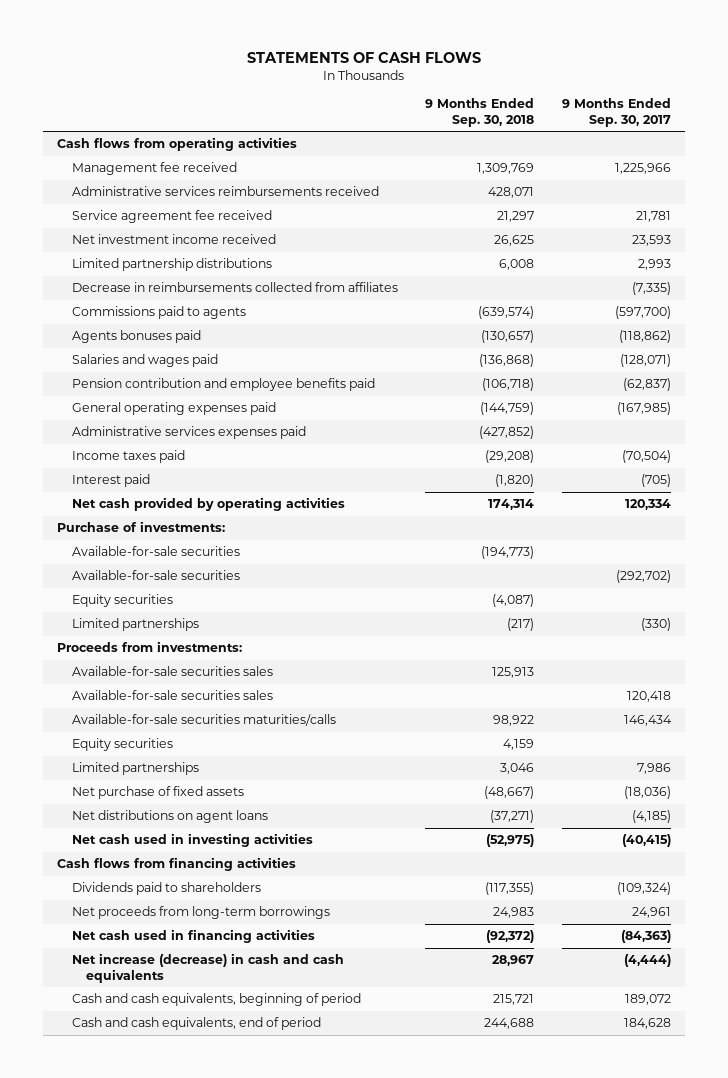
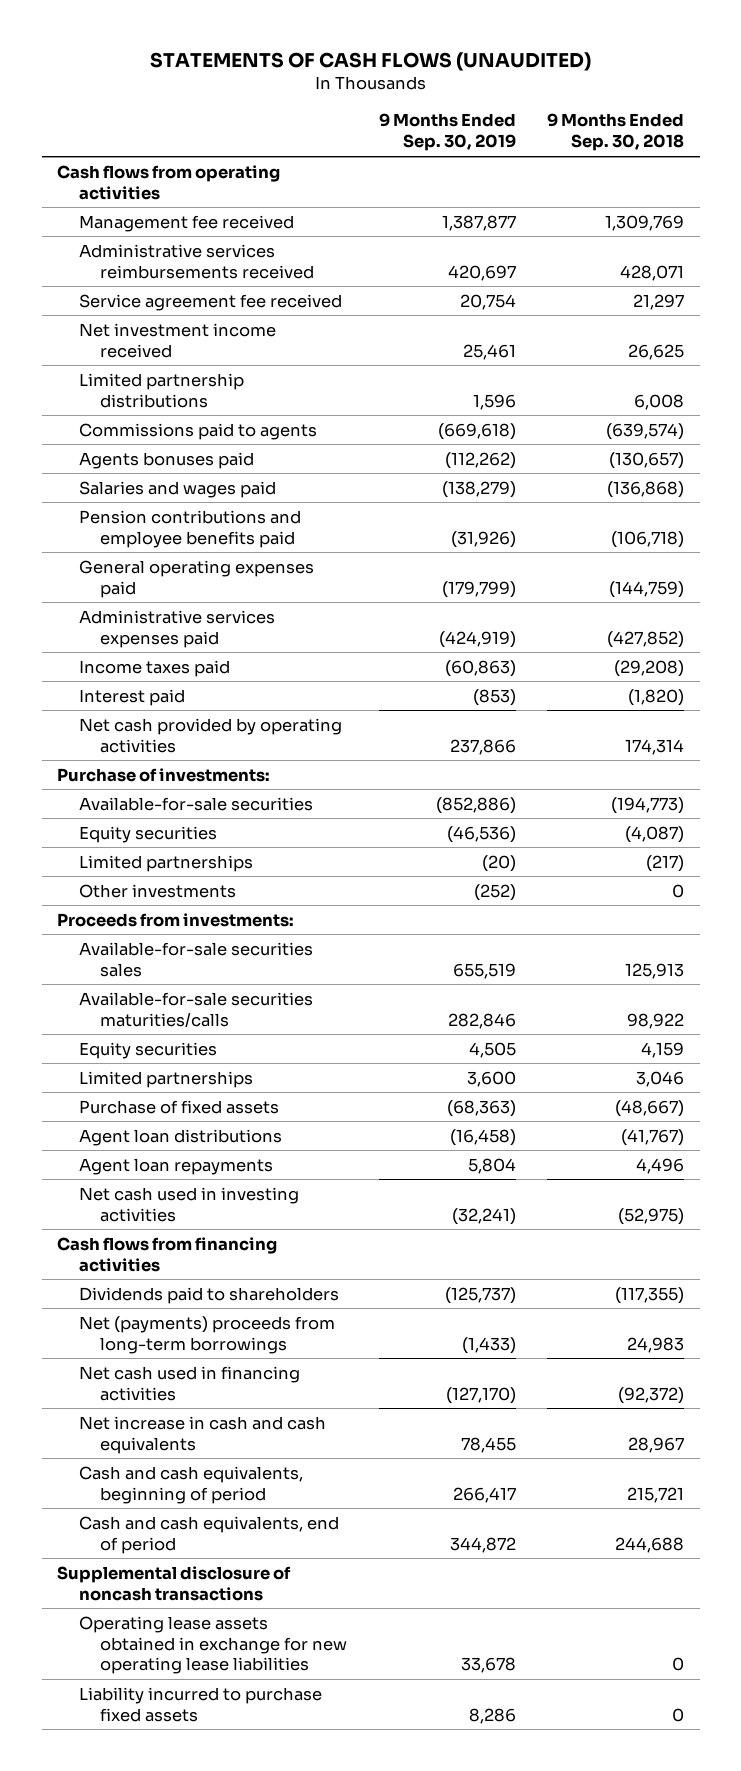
- STATEMENTS OF CASH FLOWS
+ STATEMENTS OF CASH FLOWS (UNAUDITED)
- | 9 Months Ended Sep. 30, 2018 | 9 Months Ended Sep. 30, 2017
+ | 9 Months Ended Sep. 30, 2019 | 9 Months Ended Sep. 30, 2018
- Decrease in reimbursements collected from affiliates | | (7,335)
- Pension contribution and employee benefits paid | (106,718) | (62,837)
+ Pension contributions and employee benefits paid | (31,926) | (106,718)
- Available-for-sale securities | | (292,702)
+ Other investments | (252) | 0
- Available-for-sale securities sales | | 120,418
- Net purchase of fixed assets | (48,667) | (18,036)
- Net distributions on agent loans | (37,271) | (4,185)
+ Purchase of fixed assets | (68,363) | (48,667)
+ Agent loan distributions | (16,458) | (41,767)
+ Agent loan repayments | 5,804 | 4,496
- Net proceeds from long-term borrowings | 24,983 | 24,961
+ Net (payments) proceeds from long-term borrowings | (1,433) | 24,983
- Net increase (decrease) in cash and cash equivalents | 28,967 | (4,444)
+ Net increase in cash and cash equivalents | 78,455 | 28,967
+ Supplemental disclosure of noncash transactions
+ Operating lease assets obtained in exchange for new operating lease liabilities | 33,678 | 0
+ Liability incurred to purchase fixed assets | 8,286 | 0

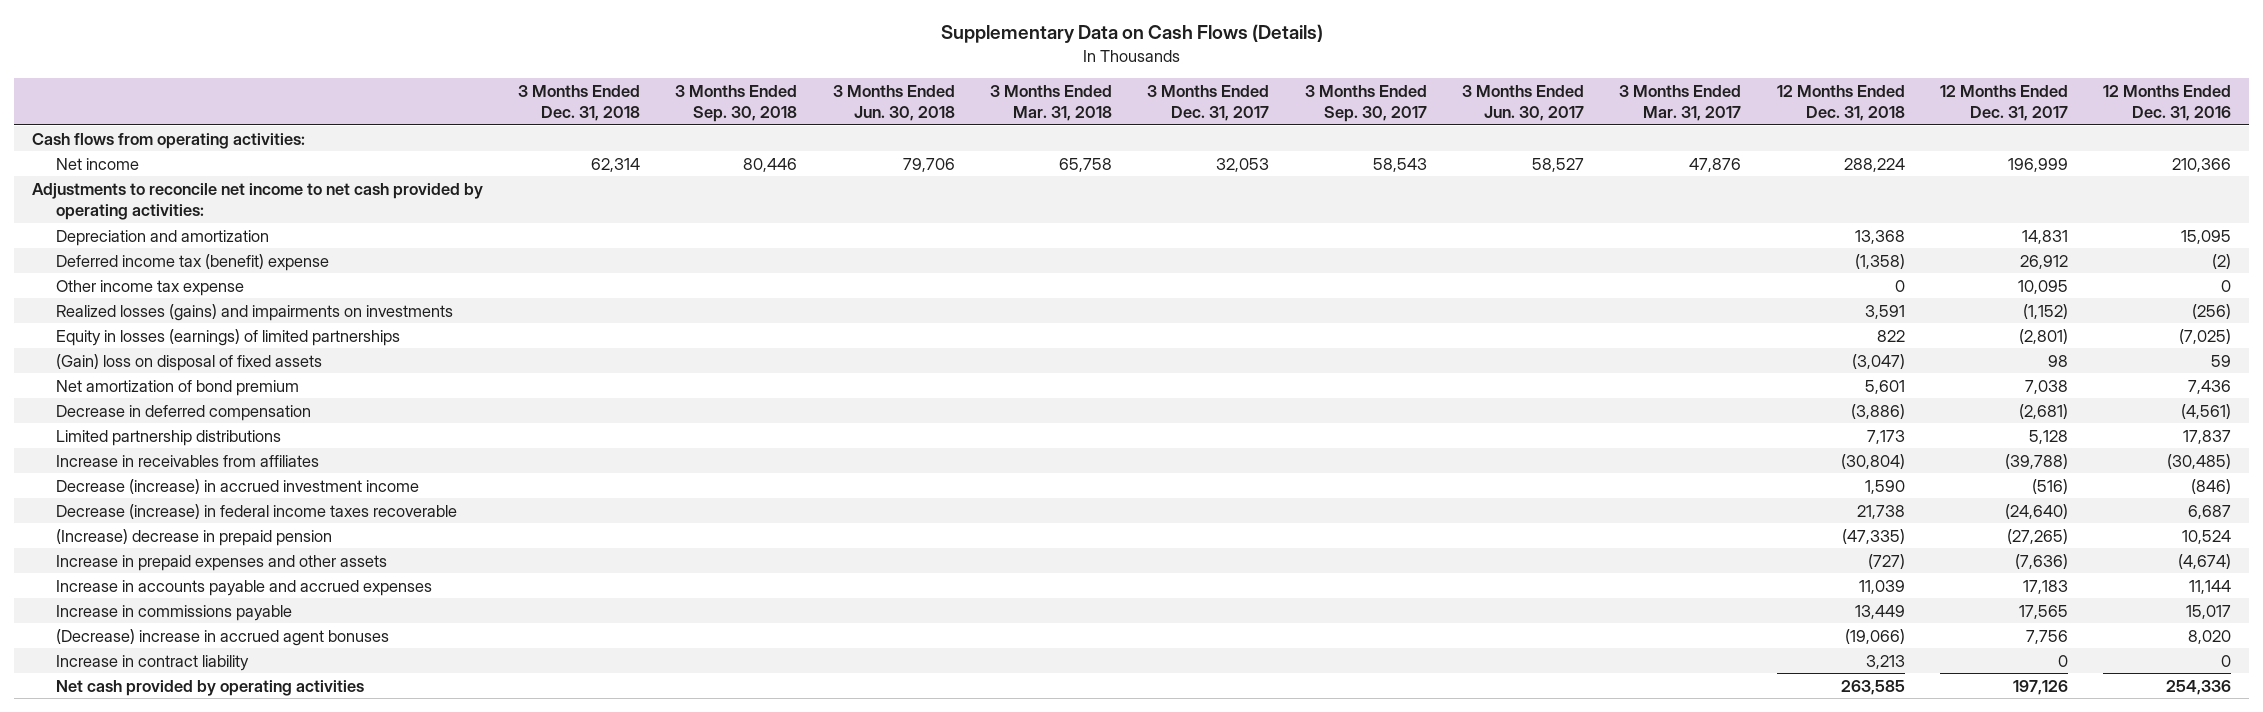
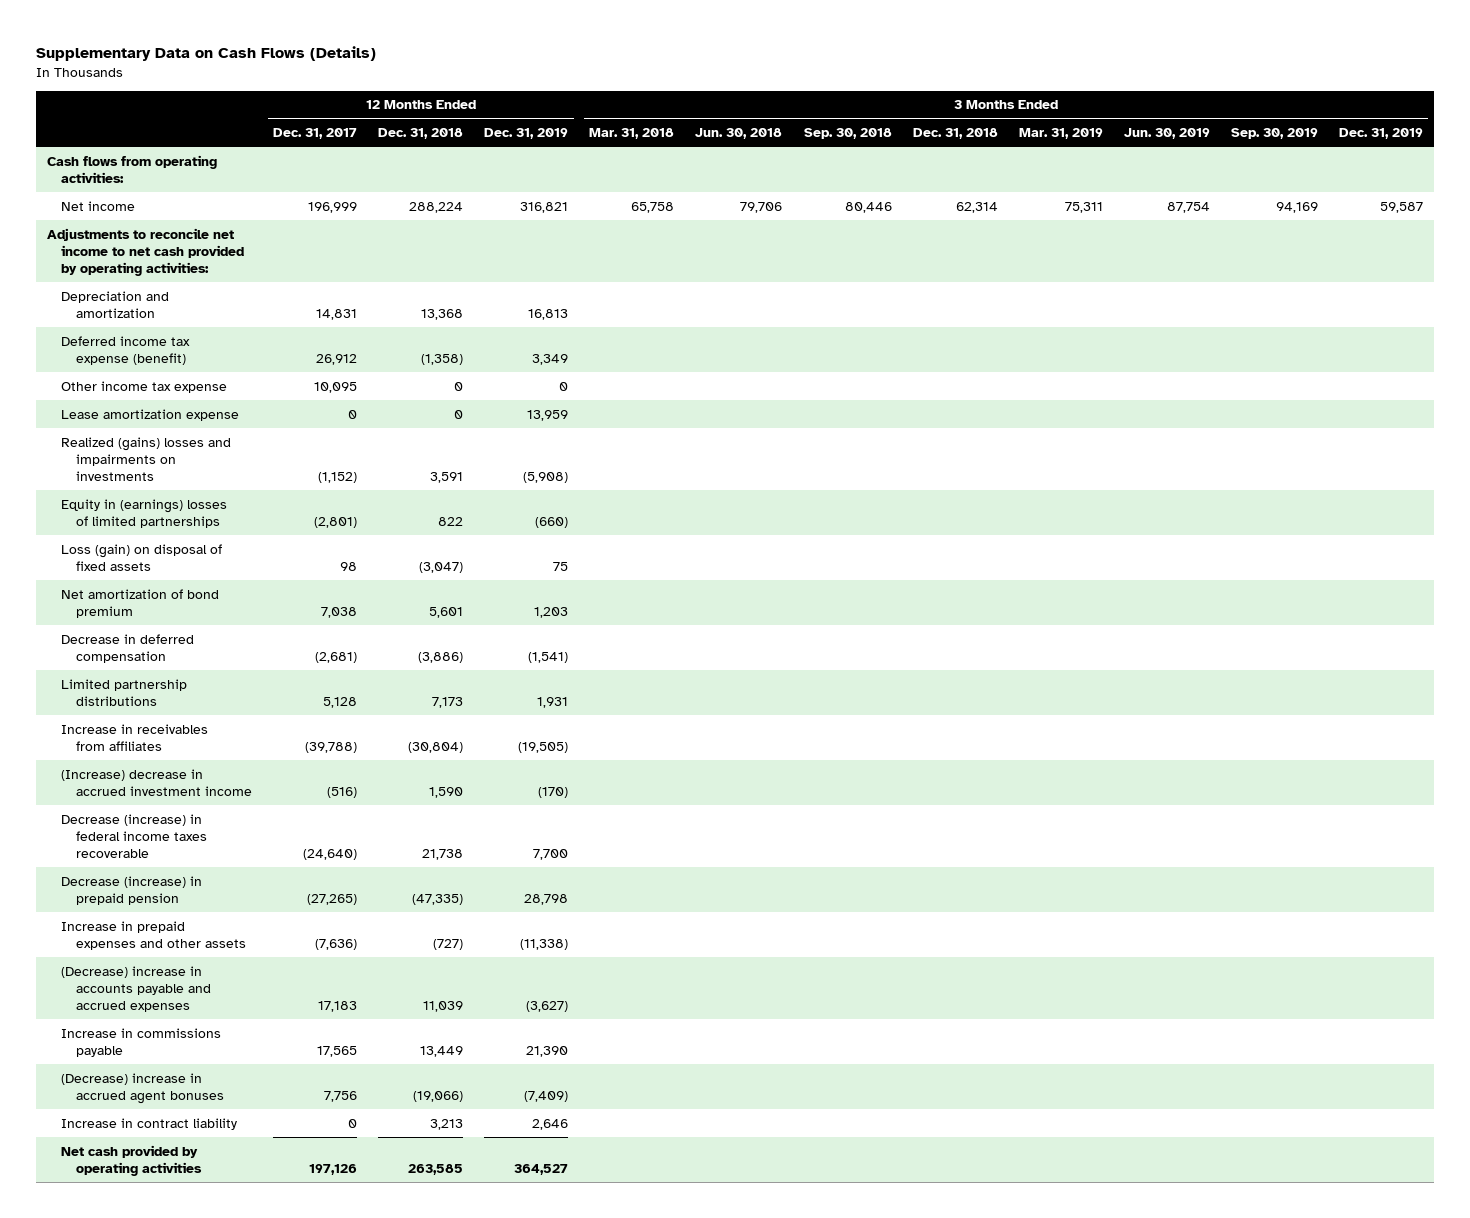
- | 3 Months Ended Dec. 31, 2018 | 3 Months Ended Sep. 30, 2018 | 3 Months Ended Jun. 30, 2018 | 3 Months Ended Mar. 31, 2018 | 3 Months Ended Dec. 31, 2017 | 3 Months Ended Sep. 30, 2017 | 3 Months Ended Jun. 30, 2017 | 3 Months Ended Mar. 31, 2017 | 12 Months Ended Dec. 31, 2018 | 12 Months Ended Dec. 31, 2017 | 12 Months Ended Dec. 31, 2016
+ | 12 Months Ended Dec. 31, 2017 | 12 Months Ended Dec. 31, 2018 | 12 Months Ended Dec. 31, 2019 | 3 Months Ended Mar. 31, 2018 | 3 Months Ended Jun. 30, 2018 | 3 Months Ended Sep. 30, 2018 | 3 Months Ended Dec. 31, 2018 | 3 Months Ended Mar. 31, 2019 | 3 Months Ended Jun. 30, 2019 | 3 Months Ended Sep. 30, 2019 | 3 Months Ended Dec. 31, 2019
- Deferred income tax (benefit) expense | | | | | | | | | (1,358) | 26,912 | (2)
+ Deferred income tax expense (benefit) | 26,912 | (1,358) | 3,349 | | | | | | | |
- Realized losses (gains) and impairments on investments | | | | | | | | | 3,591 | (1,152) | (256)
- Equity in losses (earnings) of limited partnerships | | | | | | | | | 822 | (2,801) | (7,025)
- (Gain) loss on disposal of fixed assets | | | | | | | | | (3,047) | 98 | 59
+ Lease amortization expense | 0 | 0 | 13,959 | | | | | | | |
+ Realized (gains) losses and impairments on investments | (1,152) | 3,591 | (5,908) | | | | | | | |
+ Equity in (earnings) losses of limited partnerships | (2,801) | 822 | (660) | | | | | | | |
+ Loss (gain) on disposal of fixed assets | 98 | (3,047) | 75 | | | | | | | |
- Decrease (increase) in accrued investment income | | | | | | | | | 1,590 | (516) | (846)
+ (Increase) decrease in accrued investment income | (516) | 1,590 | (170) | | | | | | | |
- (Increase) decrease in prepaid pension | | | | | | | | | (47,335) | (27,265) | 10,524
+ Decrease (increase) in prepaid pension | (27,265) | (47,335) | 28,798 | | | | | | | |
- Increase in accounts payable and accrued expenses | | | | | | | | | 11,039 | 17,183 | 11,144
+ (Decrease) increase in accounts payable and accrued expenses | 17,183 | 11,039 | (3,627) | | | | | | | |

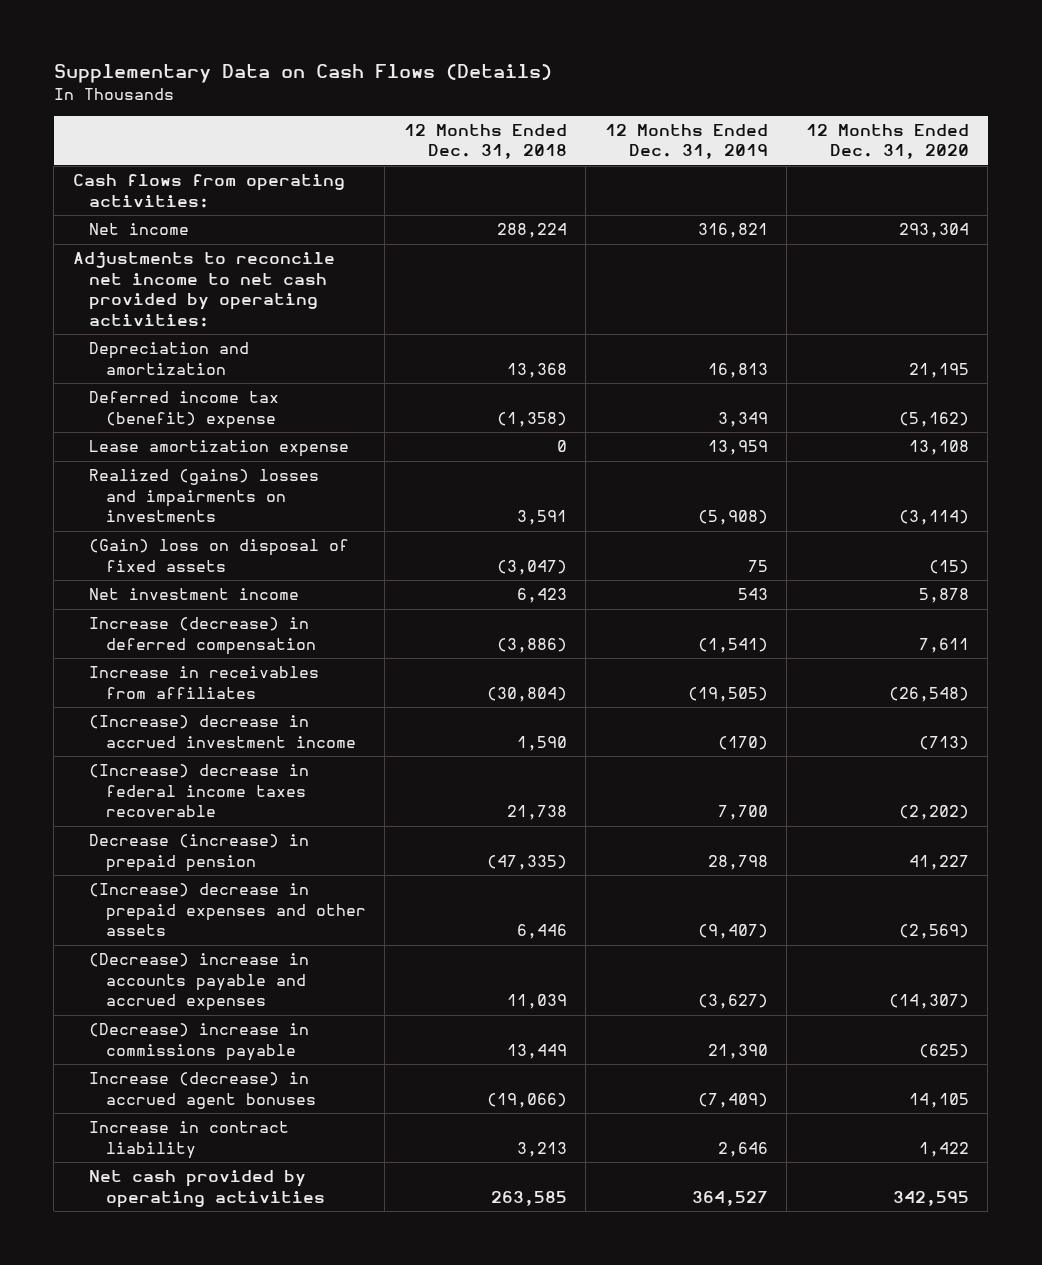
- | 12 Months Ended Dec. 31, 2017 | 12 Months Ended Dec. 31, 2018 | 12 Months Ended Dec. 31, 2019 | 3 Months Ended Mar. 31, 2018 | 3 Months Ended Jun. 30, 2018 | 3 Months Ended Sep. 30, 2018 | 3 Months Ended Dec. 31, 2018 | 3 Months Ended Mar. 31, 2019 | 3 Months Ended Jun. 30, 2019 | 3 Months Ended Sep. 30, 2019 | 3 Months Ended Dec. 31, 2019
+ | 12 Months Ended Dec. 31, 2018 | 12 Months Ended Dec. 31, 2019 | 12 Months Ended Dec. 31, 2020
- Deferred income tax expense (benefit) | 26,912 | (1,358) | 3,349 | | | | | | | |
- Other income tax expense | 10,095 | 0 | 0 | | | | | | | |
+ Deferred income tax (benefit) expense | (1,358) | 3,349 | (5,162)
- Equity in (earnings) losses of limited partnerships | (2,801) | 822 | (660) | | | | | | | |
- Loss (gain) on disposal of fixed assets | 98 | (3,047) | 75 | | | | | | | |
- Net amortization of bond premium | 7,038 | 5,601 | 1,203 | | | | | | | |
- Decrease in deferred compensation | (2,681) | (3,886) | (1,541) | | | | | | | |
- Limited partnership distributions | 5,128 | 7,173 | 1,931 | | | | | | | |
+ (Gain) loss on disposal of fixed assets | (3,047) | 75 | (15)
+ Net investment income | 6,423 | 543 | 5,878
+ Increase (decrease) in deferred compensation | (3,886) | (1,541) | 7,611
- Decrease (increase) in federal income taxes recoverable | (24,640) | 21,738 | 7,700 | | | | | | | |
+ (Increase) decrease in federal income taxes recoverable | 21,738 | 7,700 | (2,202)
- Increase in prepaid expenses and other assets | (7,636) | (727) | (11,338) | | | | | | | |
+ (Increase) decrease in prepaid expenses and other assets | 6,446 | (9,407) | (2,569)
- Increase in commissions payable | 17,565 | 13,449 | 21,390 | | | | | | | |
- (Decrease) increase in accrued agent bonuses | 7,756 | (19,066) | (7,409) | | | | | | | |
+ (Decrease) increase in commissions payable | 13,449 | 21,390 | (625)
+ Increase (decrease) in accrued agent bonuses | (19,066) | (7,409) | 14,105

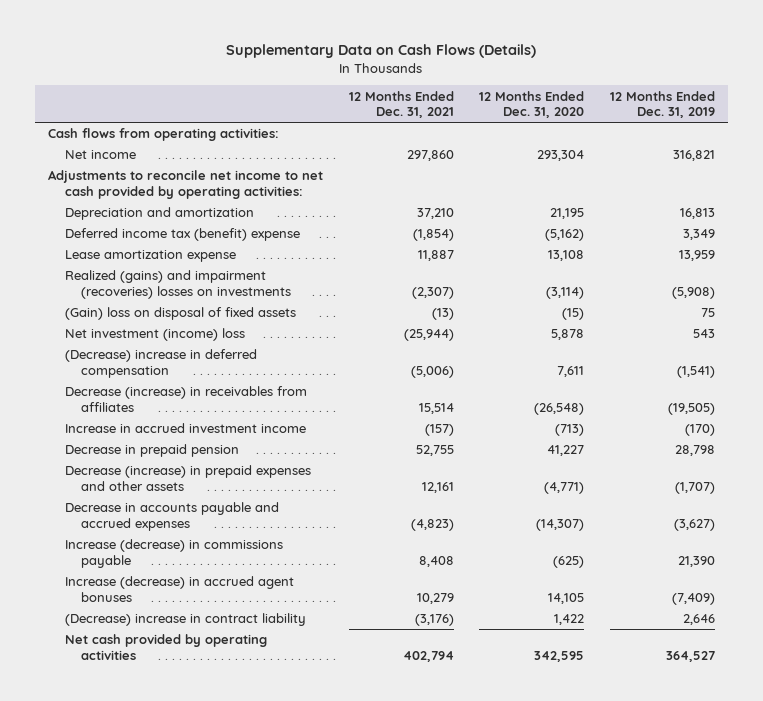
- | 12 Months Ended Dec. 31, 2018 | 12 Months Ended Dec. 31, 2019 | 12 Months Ended Dec. 31, 2020
+ | 12 Months Ended Dec. 31, 2021 | 12 Months Ended Dec. 31, 2020 | 12 Months Ended Dec. 31, 2019
- Realized (gains) losses and impairments on investments | 3,591 | (5,908) | (3,114)
+ Realized (gains) and impairment (recoveries) losses on investments | (2,307) | (3,114) | (5,908)
- Net investment income | 6,423 | 543 | 5,878
- Increase (decrease) in deferred compensation | (3,886) | (1,541) | 7,611
- Increase in receivables from affiliates | (30,804) | (19,505) | (26,548)
- (Increase) decrease in accrued investment income | 1,590 | (170) | (713)
- (Increase) decrease in federal income taxes recoverable | 21,738 | 7,700 | (2,202)
- Decrease (increase) in prepaid pension | (47,335) | 28,798 | 41,227
- (Increase) decrease in prepaid expenses and other assets | 6,446 | (9,407) | (2,569)
- (Decrease) increase in accounts payable and accrued expenses | 11,039 | (3,627) | (14,307)
- (Decrease) increase in commissions payable | 13,449 | 21,390 | (625)
+ Net investment (income) loss | (25,944) | 5,878 | 543
+ (Decrease) increase in deferred compensation | (5,006) | 7,611 | (1,541)
+ Decrease (increase) in receivables from affiliates | 15,514 | (26,548) | (19,505)
+ Increase in accrued investment income | (157) | (713) | (170)
+ Decrease in prepaid pension | 52,755 | 41,227 | 28,798
+ Decrease (increase) in prepaid expenses and other assets | 12,161 | (4,771) | (1,707)
+ Decrease in accounts payable and accrued expenses | (4,823) | (14,307) | (3,627)
+ Increase (decrease) in commissions payable | 8,408 | (625) | 21,390
- Increase in contract liability | 3,213 | 2,646 | 1,422
+ (Decrease) increase in contract liability | (3,176) | 1,422 | 2,646

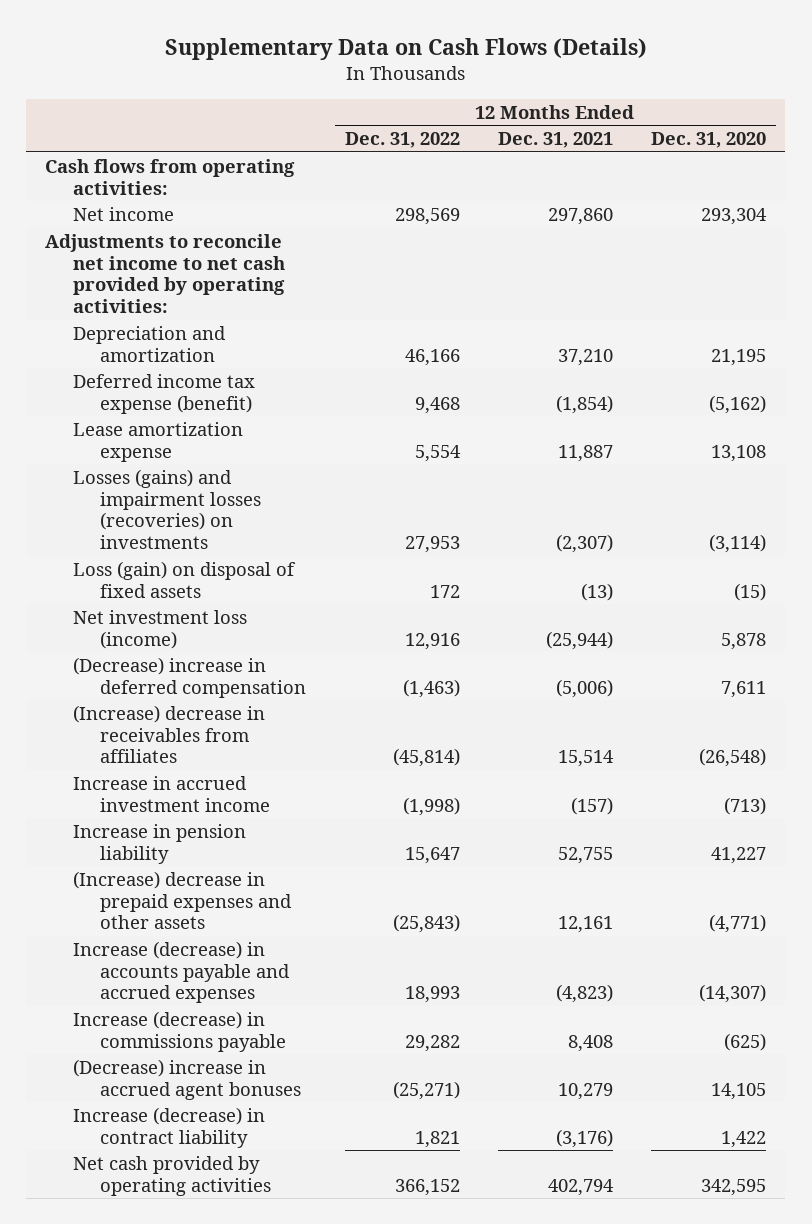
- | 12 Months Ended Dec. 31, 2021 | 12 Months Ended Dec. 31, 2020 | 12 Months Ended Dec. 31, 2019
+ | 12 Months Ended Dec. 31, 2022 | 12 Months Ended Dec. 31, 2021 | 12 Months Ended Dec. 31, 2020
- Deferred income tax (benefit) expense | (1,854) | (5,162) | 3,349
+ Deferred income tax expense (benefit) | 9,468 | (1,854) | (5,162)
- Realized (gains) and impairment (recoveries) losses on investments | (2,307) | (3,114) | (5,908)
- (Gain) loss on disposal of fixed assets | (13) | (15) | 75
- Net investment (income) loss | (25,944) | 5,878 | 543
+ Losses (gains) and impairment losses (recoveries) on investments | 27,953 | (2,307) | (3,114)
+ Loss (gain) on disposal of fixed assets | 172 | (13) | (15)
+ Net investment loss (income) | 12,916 | (25,944) | 5,878
- Decrease (increase) in receivables from affiliates | 15,514 | (26,548) | (19,505)
+ (Increase) decrease in receivables from affiliates | (45,814) | 15,514 | (26,548)
- Decrease in prepaid pension | 52,755 | 41,227 | 28,798
- Decrease (increase) in prepaid expenses and other assets | 12,161 | (4,771) | (1,707)
- Decrease in accounts payable and accrued expenses | (4,823) | (14,307) | (3,627)
+ Increase in pension liability | 15,647 | 52,755 | 41,227
+ (Increase) decrease in prepaid expenses and other assets | (25,843) | 12,161 | (4,771)
+ Increase (decrease) in accounts payable and accrued expenses | 18,993 | (4,823) | (14,307)
- Increase (decrease) in accrued agent bonuses | 10,279 | 14,105 | (7,409)
- (Decrease) increase in contract liability | (3,176) | 1,422 | 2,646
+ (Decrease) increase in accrued agent bonuses | (25,271) | 10,279 | 14,105
+ Increase (decrease) in contract liability | 1,821 | (3,176) | 1,422

